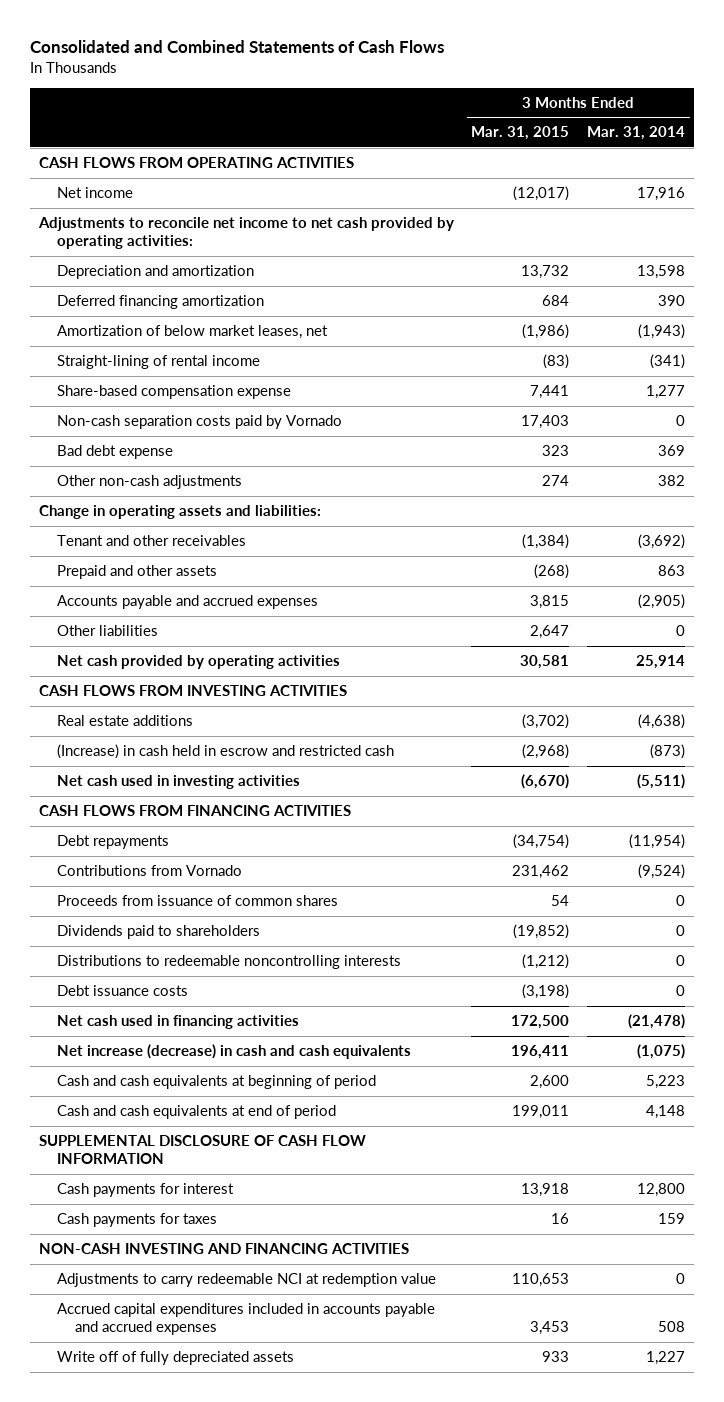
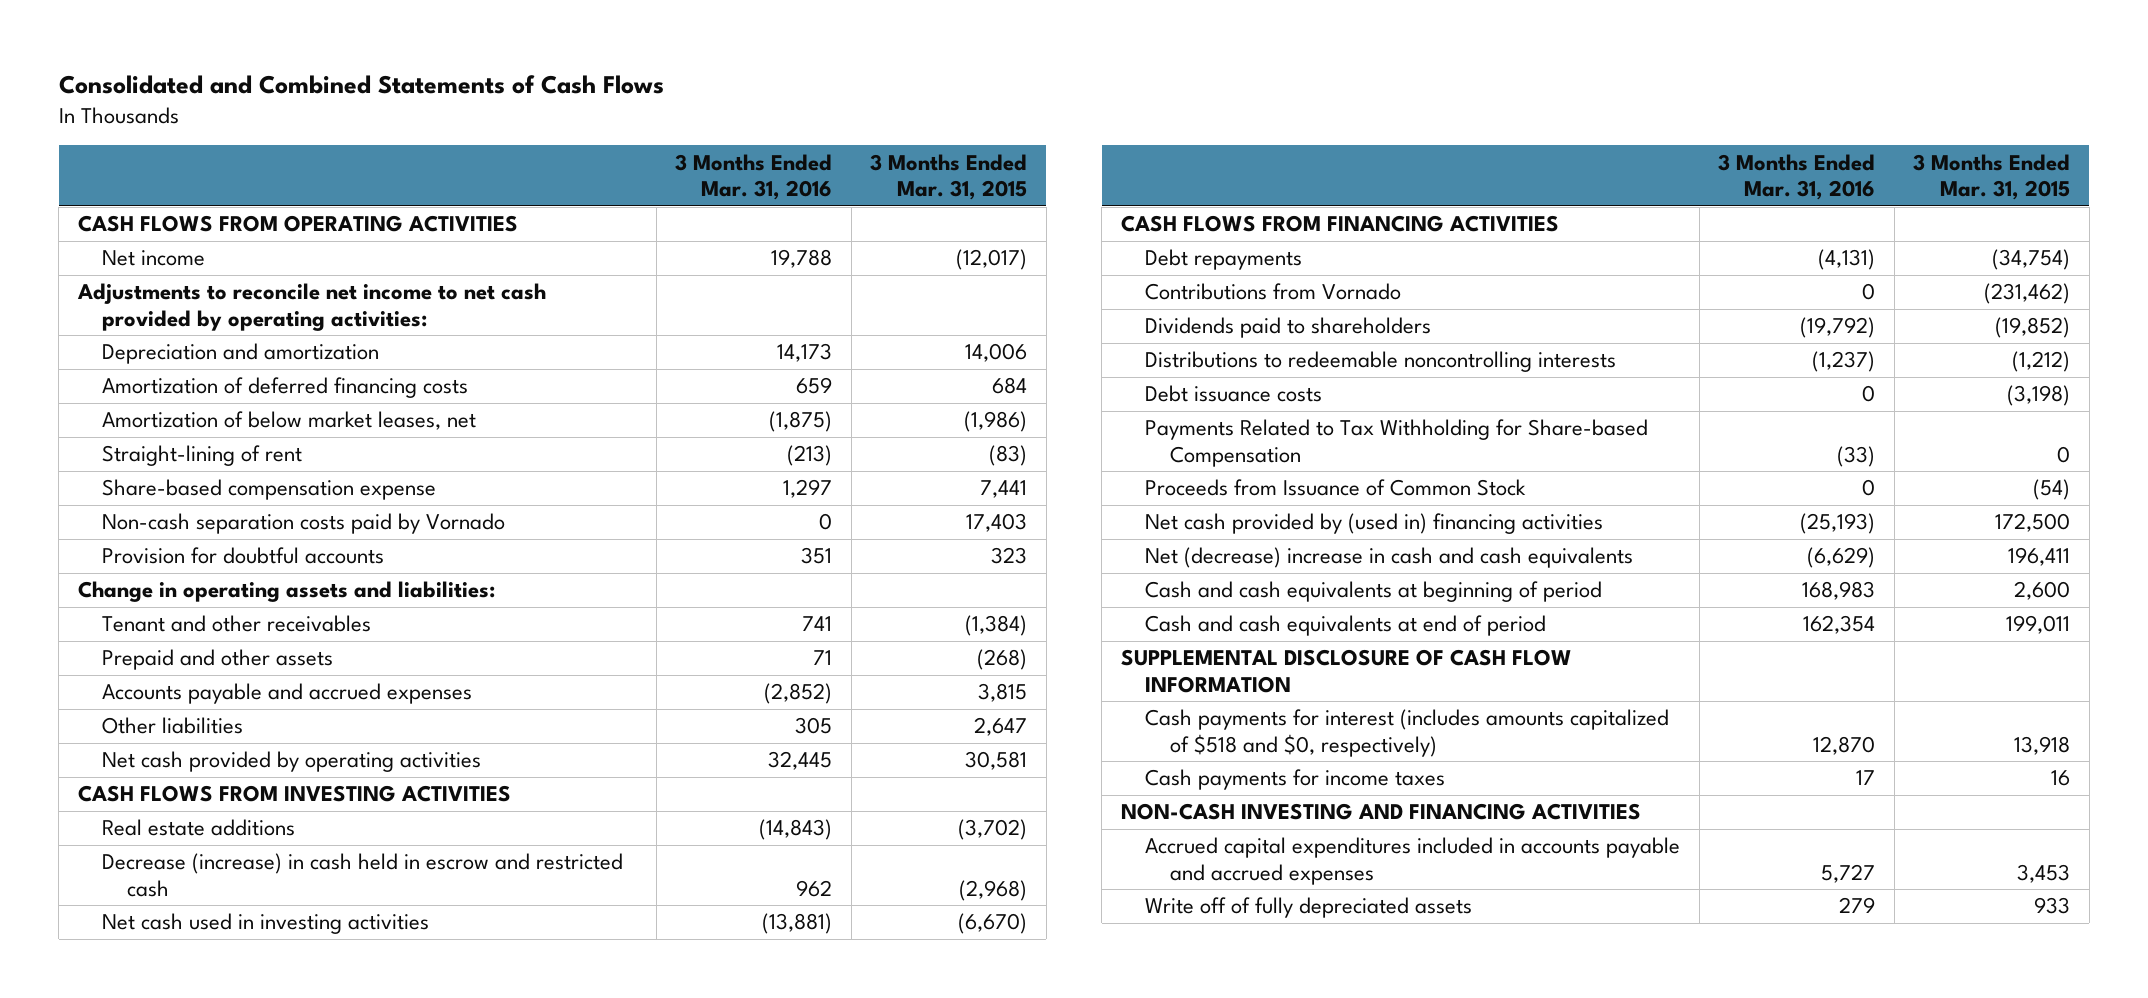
- | 3 Months Ended Mar. 31, 2015 | 3 Months Ended Mar. 31, 2014
+ | 3 Months Ended Mar. 31, 2016 | 3 Months Ended Mar. 31, 2015
- Depreciation and amortization | 13,732 | 13,598
- Deferred financing amortization | 684 | 390
+ Depreciation and amortization | 14,173 | 14,006
+ Amortization of deferred financing costs | 659 | 684
- Straight-lining of rental income | (83) | (341)
+ Straight-lining of rent | (213) | (83)
- Bad debt expense | 323 | 369
- Other non-cash adjustments | 274 | 382
+ Provision for doubtful accounts | 351 | 323
- (Increase) in cash held in escrow and restricted cash | (2,968) | (873)
+ Decrease (increase) in cash held in escrow and restricted cash | 962 | (2,968)
- Contributions from Vornado | 231,462 | (9,524)
- Proceeds from issuance of common shares | 54 | 0
+ Contributions from Vornado | 0 | (231,462)
- Net cash used in financing activities | 172,500 | (21,478)
- Net increase (decrease) in cash and cash equivalents | 196,411 | (1,075)
+ Payments Related to Tax Withholding for Share-based Compensation | (33) | 0
+ Proceeds from Issuance of Common Stock | 0 | (54)
+ Net cash provided by (used in) financing activities | (25,193) | 172,500
+ Net (decrease) increase in cash and cash equivalents | (6,629) | 196,411
- Cash payments for interest | 13,918 | 12,800
- Cash payments for taxes | 16 | 159
+ Cash payments for interest (includes amounts capitalized of $518 and $0, respectively) | 12,870 | 13,918
+ Cash payments for income taxes | 17 | 16
- Adjustments to carry redeemable NCI at redemption value | 110,653 | 0

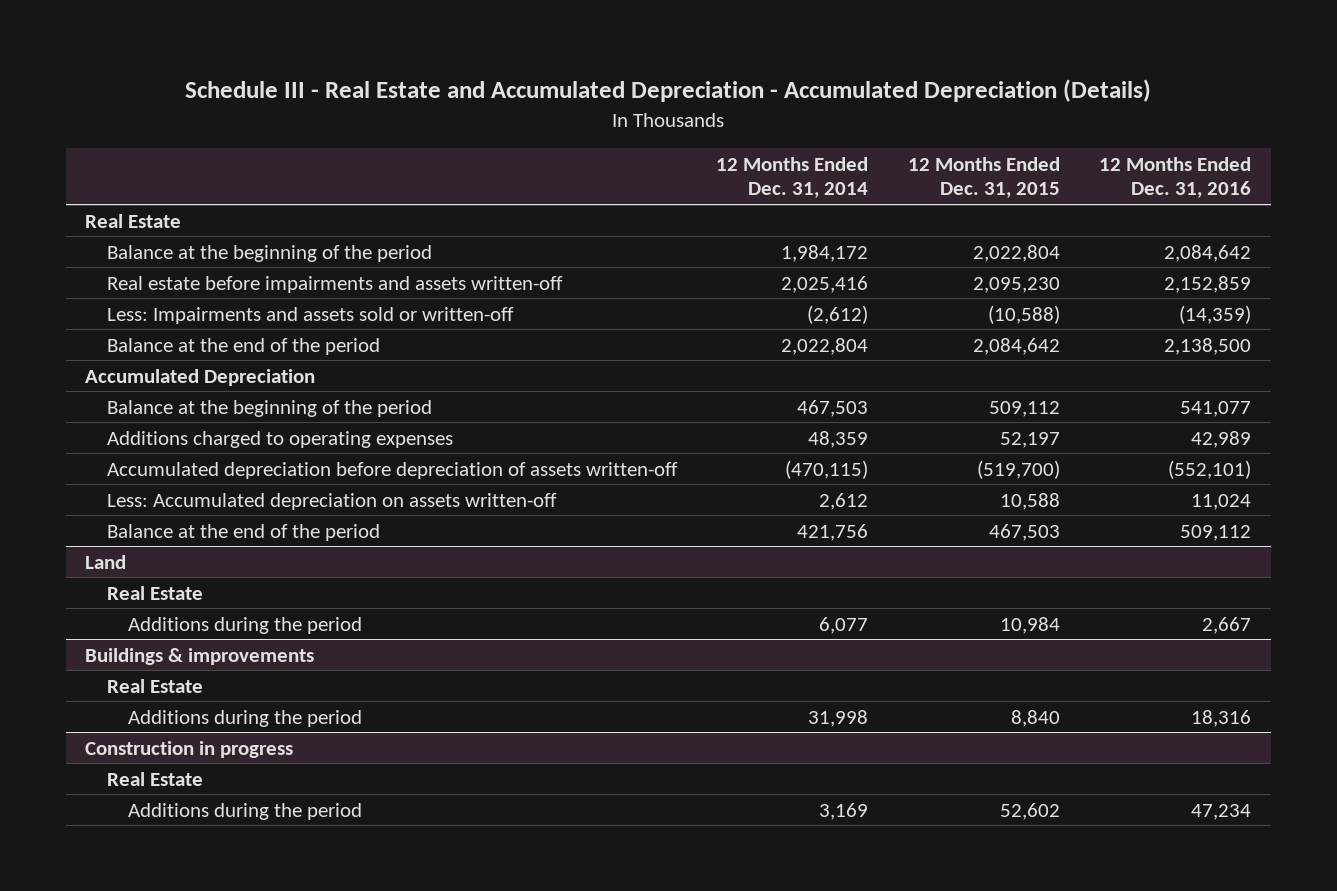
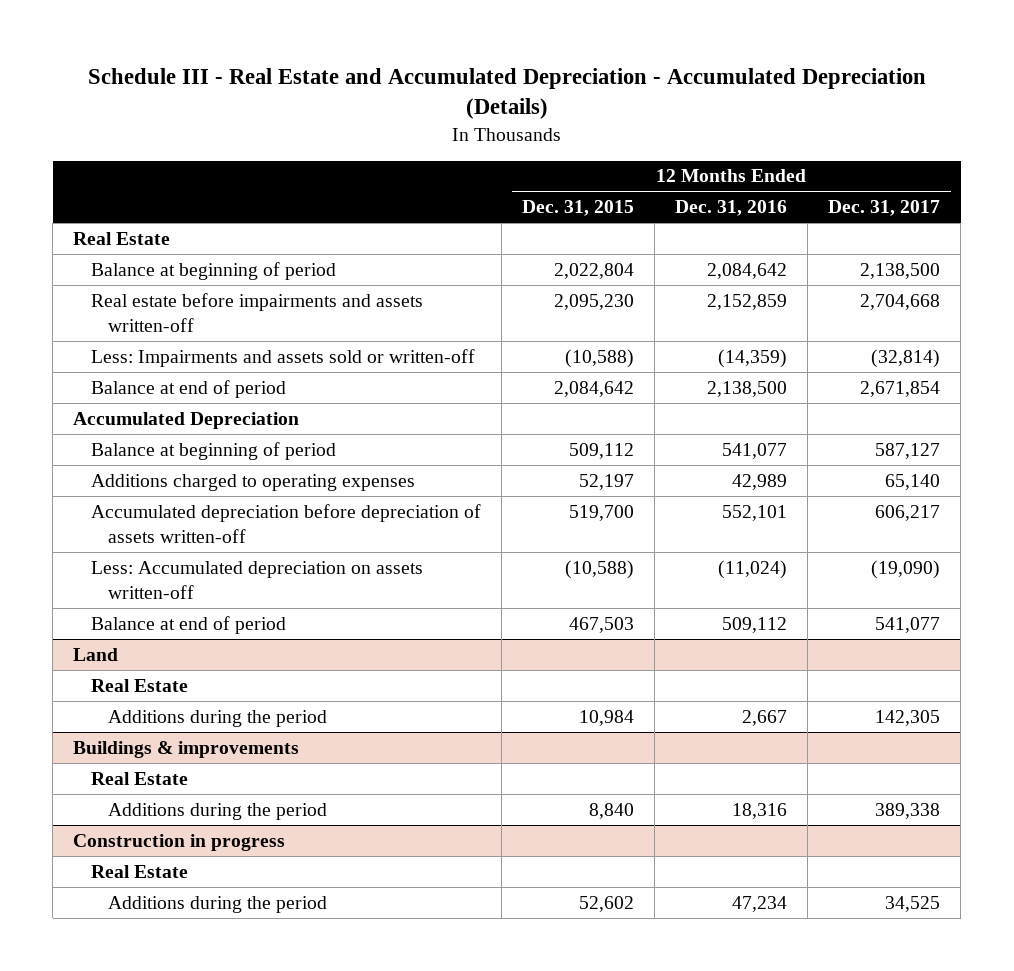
- | 12 Months Ended Dec. 31, 2014 | 12 Months Ended Dec. 31, 2015 | 12 Months Ended Dec. 31, 2016
+ | 12 Months Ended Dec. 31, 2015 | 12 Months Ended Dec. 31, 2016 | 12 Months Ended Dec. 31, 2017
- Balance at the beginning of the period | 1,984,172 | 2,022,804 | 2,084,642
+ Balance at beginning of period | 2,022,804 | 2,084,642 | 2,138,500
- Balance at the end of the period | 2,022,804 | 2,084,642 | 2,138,500
+ Balance at end of period | 2,084,642 | 2,138,500 | 2,671,854
- Balance at the beginning of the period | 467,503 | 509,112 | 541,077
+ Balance at beginning of period | 509,112 | 541,077 | 587,127
- Accumulated depreciation before depreciation of assets written-off | (470,115) | (519,700) | (552,101)
- Less: Accumulated depreciation on assets written-off | 2,612 | 10,588 | 11,024
- Balance at the end of the period | 421,756 | 467,503 | 509,112
+ Accumulated depreciation before depreciation of assets written-off | 519,700 | 552,101 | 606,217
+ Less: Accumulated depreciation on assets written-off | (10,588) | (11,024) | (19,090)
+ Balance at end of period | 467,503 | 509,112 | 541,077

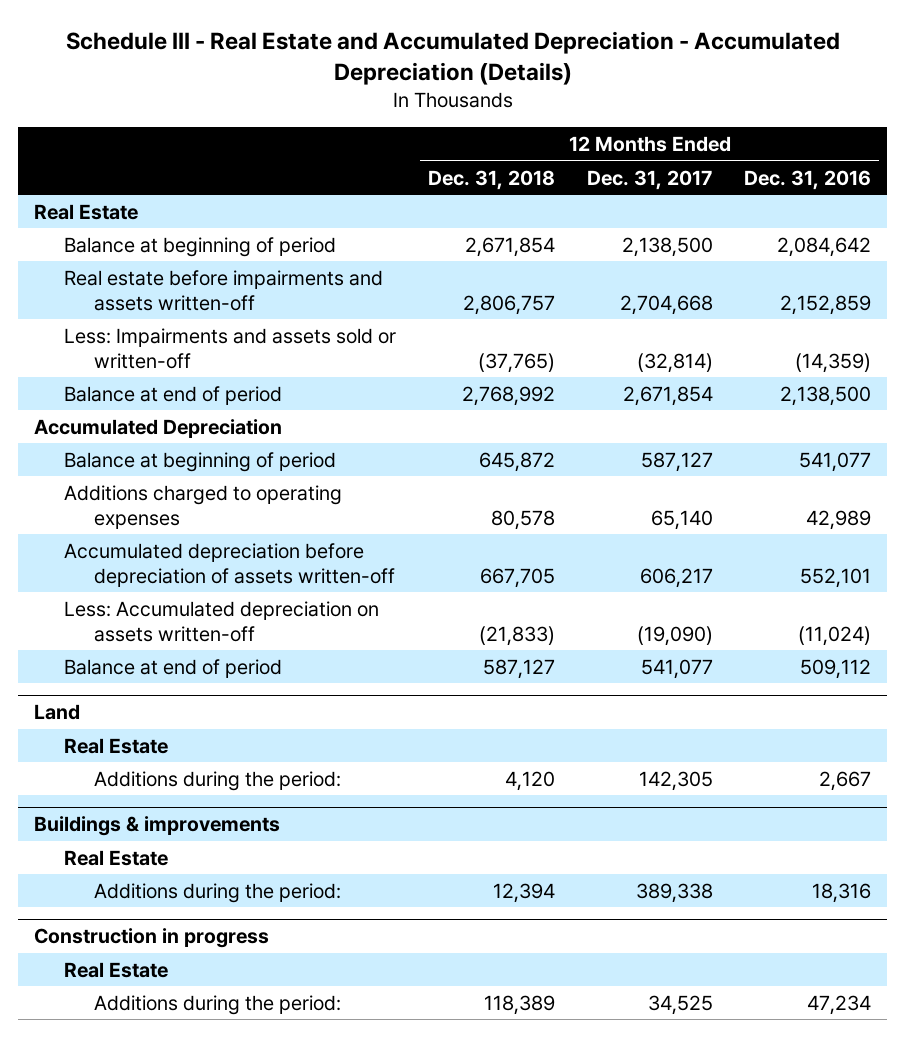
- | 12 Months Ended Dec. 31, 2015 | 12 Months Ended Dec. 31, 2016 | 12 Months Ended Dec. 31, 2017
+ | 12 Months Ended Dec. 31, 2018 | 12 Months Ended Dec. 31, 2017 | 12 Months Ended Dec. 31, 2016
@ Land
- Additions during the period | 10,984 | 2,667 | 142,305
+ Additions during the period: | 4,120 | 142,305 | 2,667
@ Buildings & improvements
- Additions during the period | 8,840 | 18,316 | 389,338
+ Additions during the period: | 12,394 | 389,338 | 18,316
@ Construction in progress
- Additions during the period | 52,602 | 47,234 | 34,525
+ Additions during the period: | 118,389 | 34,525 | 47,234

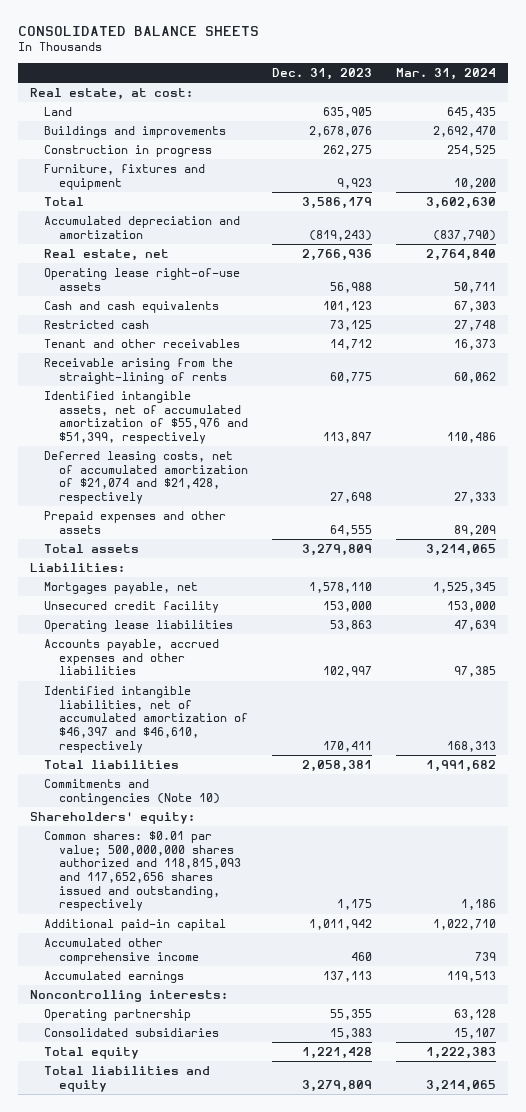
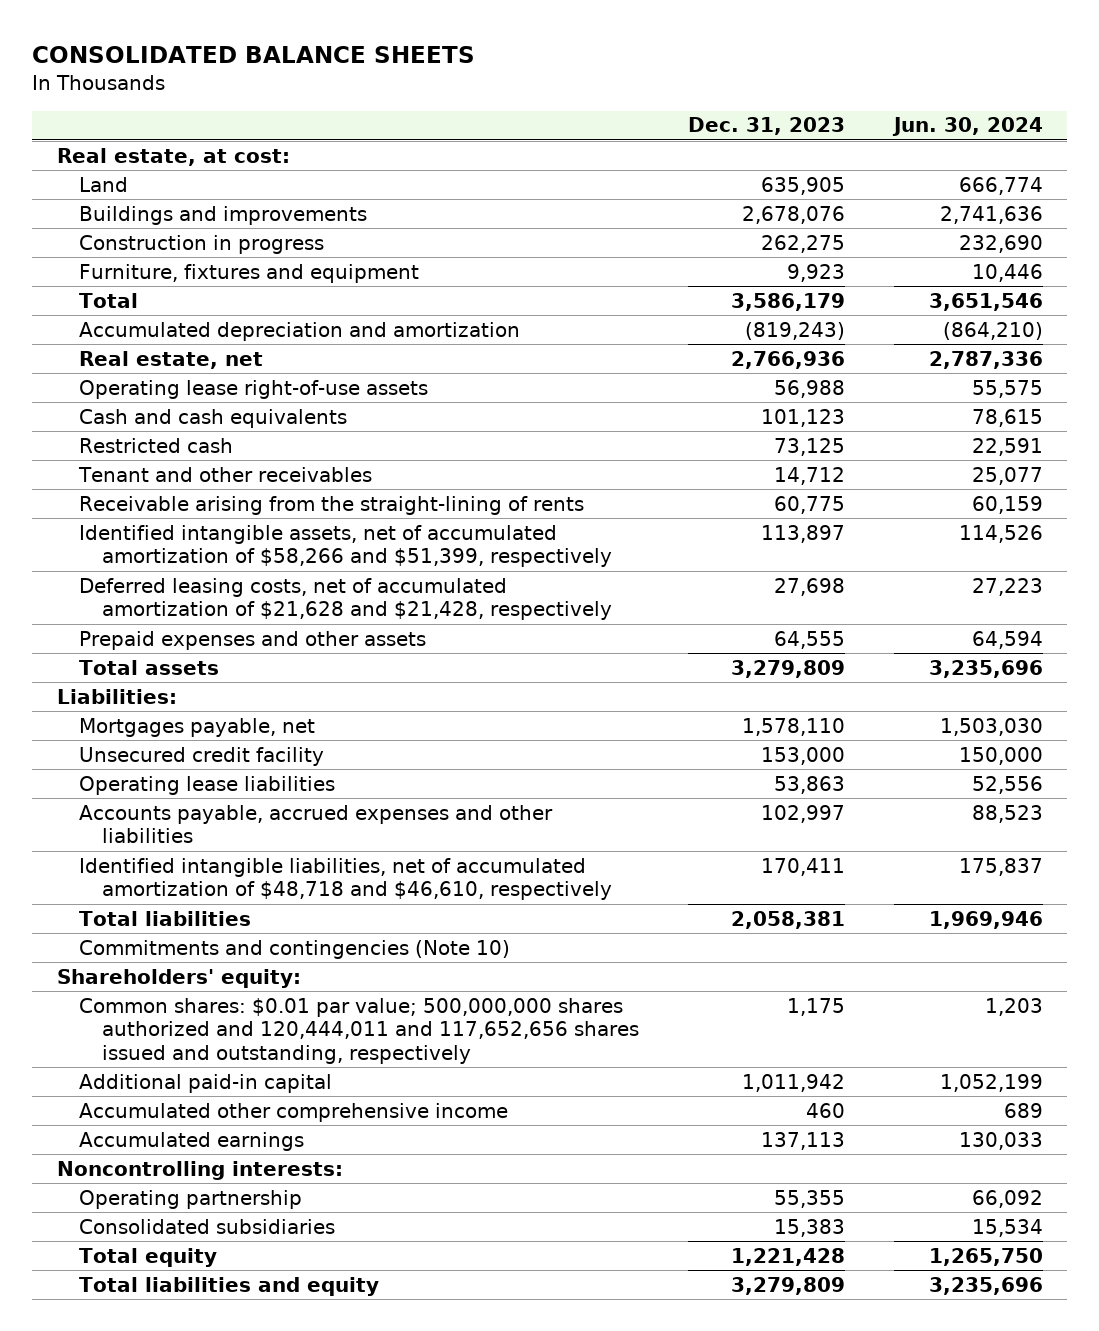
- | Dec. 31, 2023 | Mar. 31, 2024
+ | Dec. 31, 2023 | Jun. 30, 2024
- Identified intangible assets, net of accumulated amortization of $55,976 and $51,399, respectively | 113,897 | 110,486
- Deferred leasing costs, net of accumulated amortization of $21,074 and $21,428, respectively | 27,698 | 27,333
+ Identified intangible assets, net of accumulated amortization of $58,266 and $51,399, respectively | 113,897 | 114,526
+ Deferred leasing costs, net of accumulated amortization of $21,628 and $21,428, respectively | 27,698 | 27,223
- Identified intangible liabilities, net of accumulated amortization of $46,397 and $46,610, respectively | 170,411 | 168,313
+ Identified intangible liabilities, net of accumulated amortization of $48,718 and $46,610, respectively | 170,411 | 175,837
- Common shares: $0.01 par value; 500,000,000 shares authorized and 118,815,093 and 117,652,656 shares issued and outstanding, respectively | 1,175 | 1,186
+ Common shares: $0.01 par value; 500,000,000 shares authorized and 120,444,011 and 117,652,656 shares issued and outstanding, respectively | 1,175 | 1,203

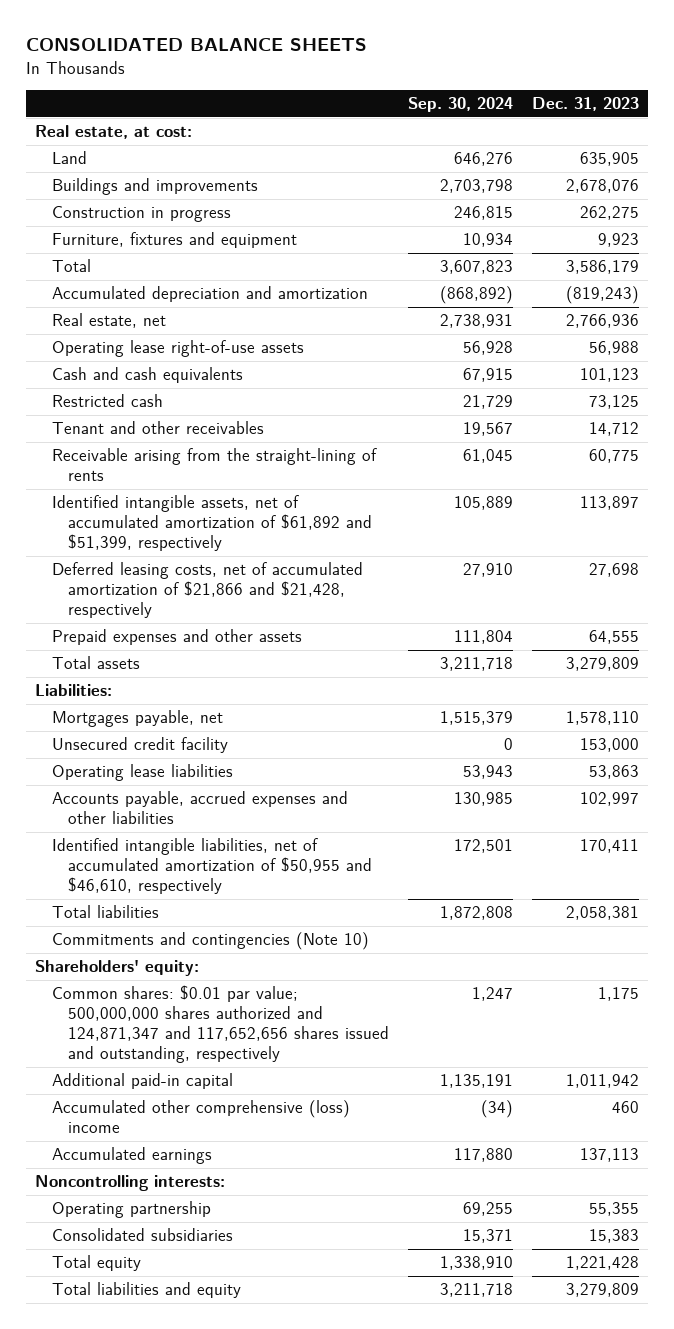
- | Dec. 31, 2023 | Jun. 30, 2024
+ | Sep. 30, 2024 | Dec. 31, 2023
- Identified intangible assets, net of accumulated amortization of $58,266 and $51,399, respectively | 113,897 | 114,526
- Deferred leasing costs, net of accumulated amortization of $21,628 and $21,428, respectively | 27,698 | 27,223
+ Identified intangible assets, net of accumulated amortization of $61,892 and $51,399, respectively | 105,889 | 113,897
+ Deferred leasing costs, net of accumulated amortization of $21,866 and $21,428, respectively | 27,910 | 27,698
- Identified intangible liabilities, net of accumulated amortization of $48,718 and $46,610, respectively | 170,411 | 175,837
+ Identified intangible liabilities, net of accumulated amortization of $50,955 and $46,610, respectively | 172,501 | 170,411
- Common shares: $0.01 par value; 500,000,000 shares authorized and 120,444,011 and 117,652,656 shares issued and outstanding, respectively | 1,175 | 1,203
+ Common shares: $0.01 par value; 500,000,000 shares authorized and 124,871,347 and 117,652,656 shares issued and outstanding, respectively | 1,247 | 1,175
- Accumulated other comprehensive income | 460 | 689
+ Accumulated other comprehensive (loss) income | (34) | 460

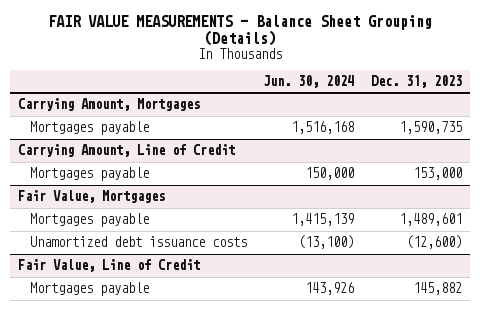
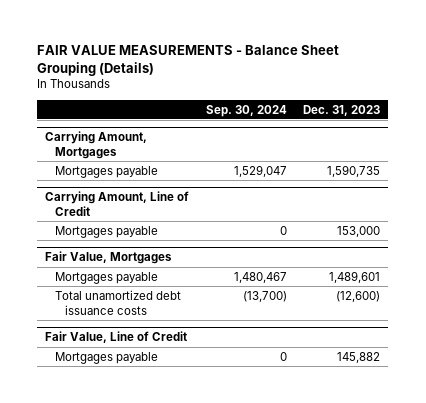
- | Jun. 30, 2024 | Dec. 31, 2023
+ | Sep. 30, 2024 | Dec. 31, 2023
@ Fair Value, Mortgages
- Unamortized debt issuance costs | (13,100) | (12,600)
+ Total unamortized debt issuance costs | (13,700) | (12,600)

